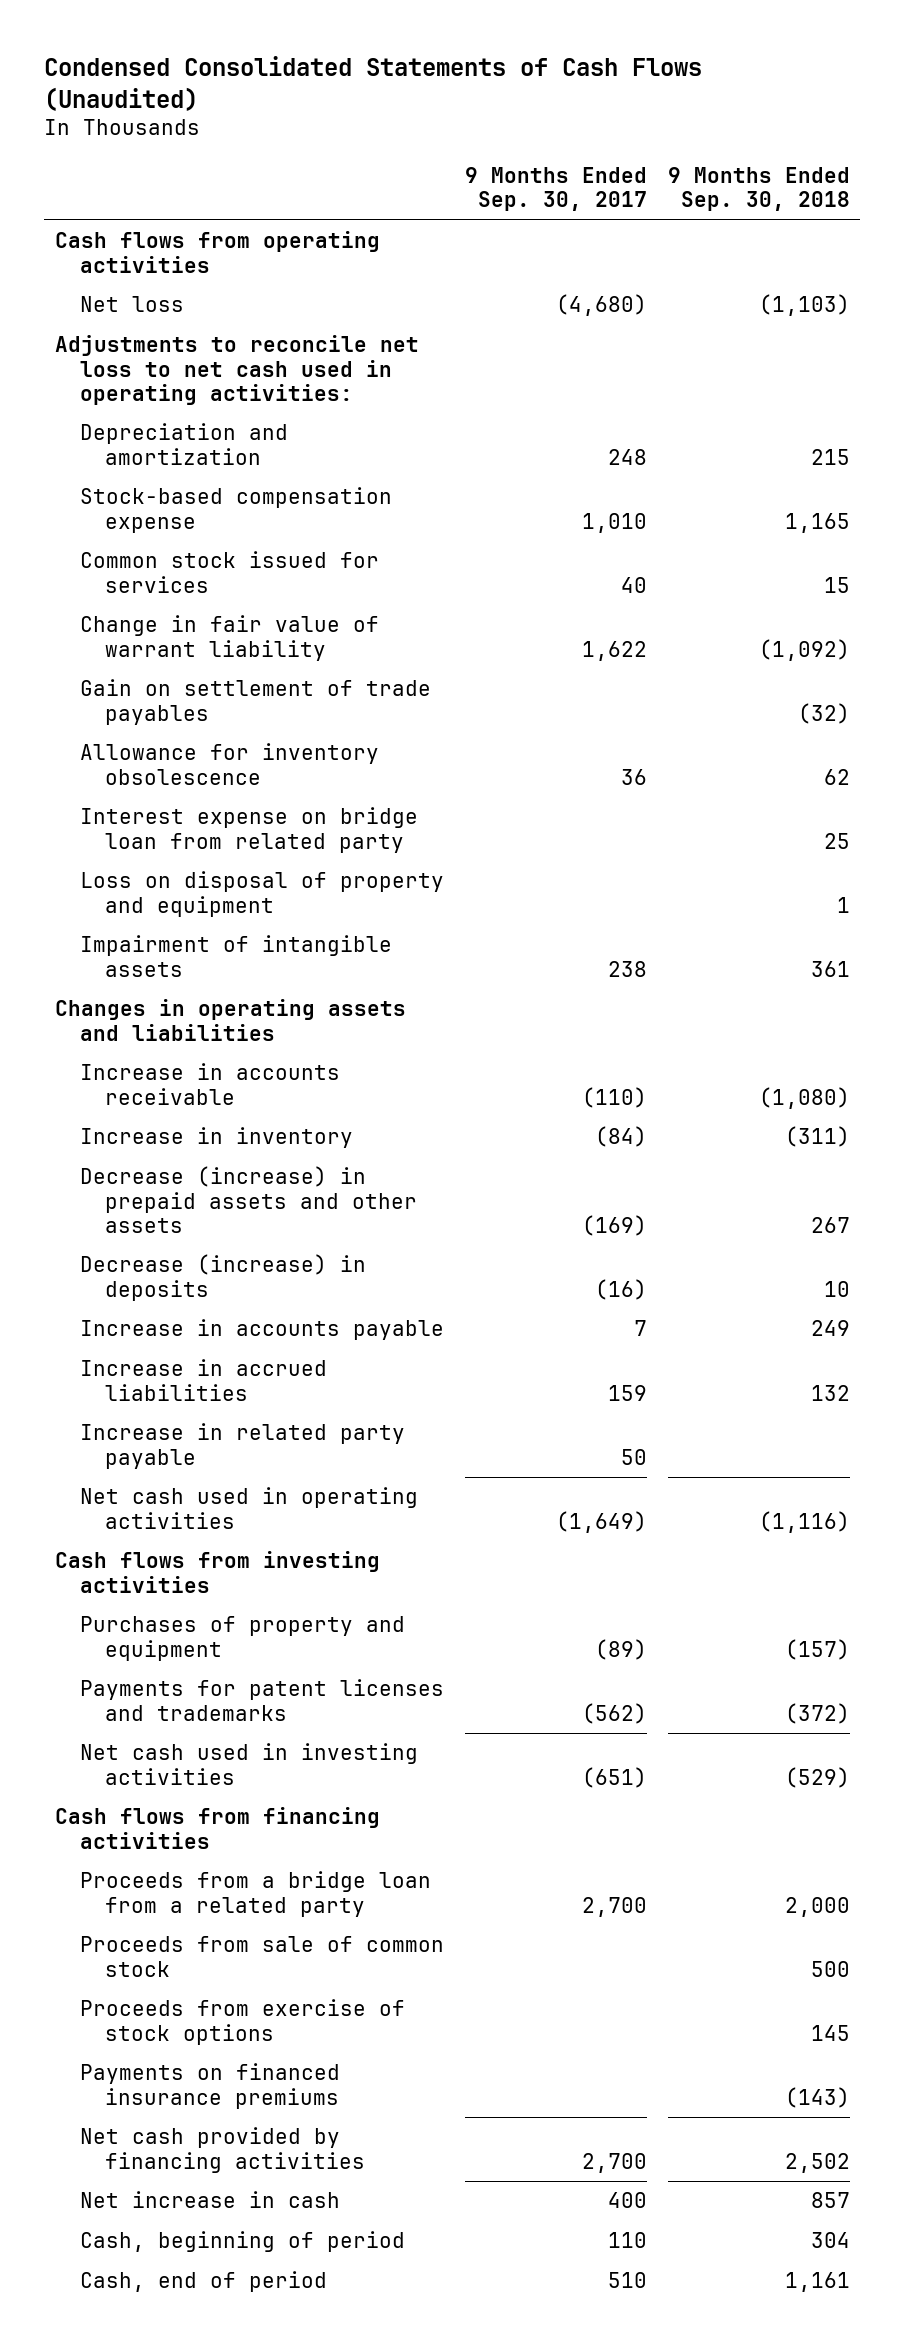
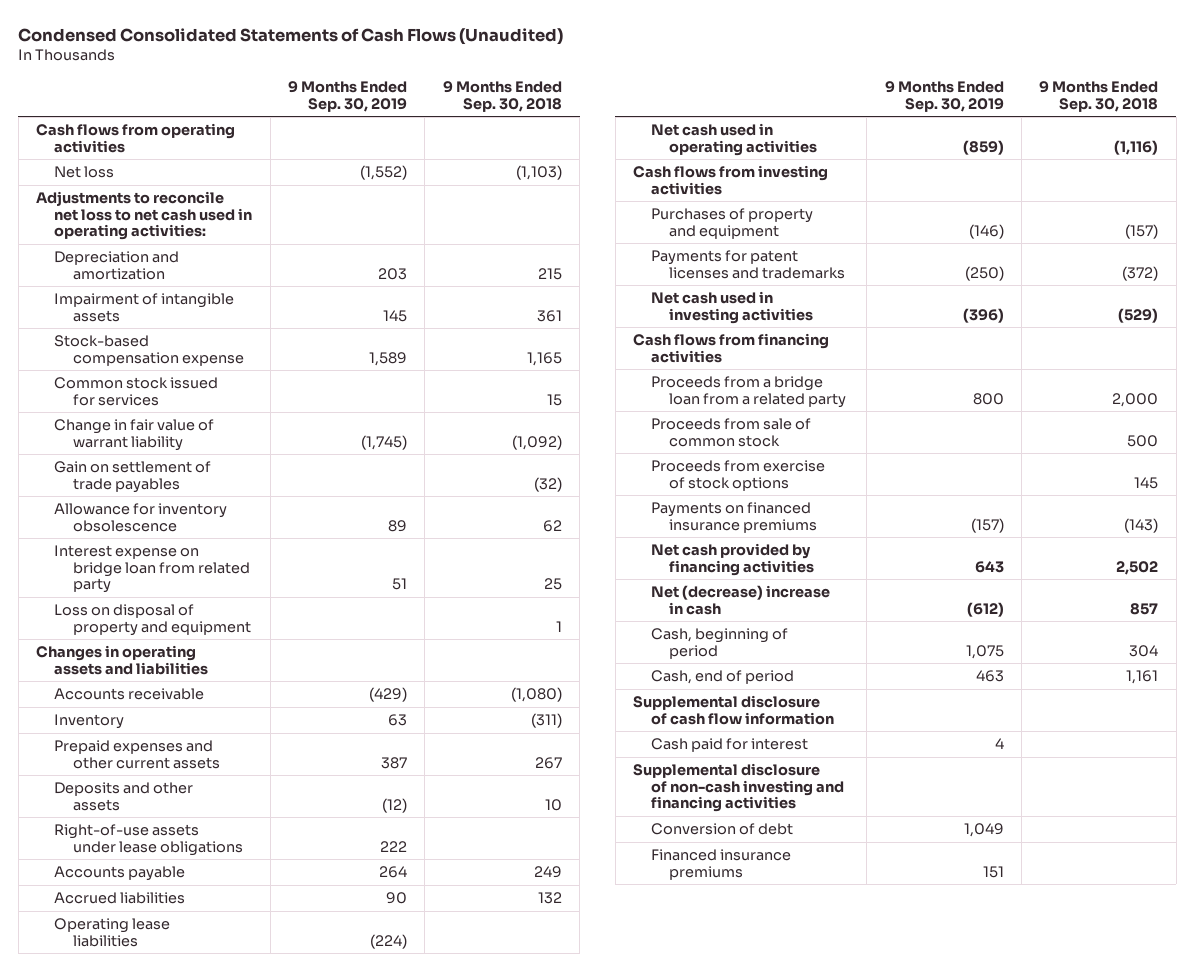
- | 9 Months Ended Sep. 30, 2017 | 9 Months Ended Sep. 30, 2018
+ | 9 Months Ended Sep. 30, 2019 | 9 Months Ended Sep. 30, 2018
moved up: Impairment of intangible assets | 145 | 361
- Increase in accounts receivable | (110) | (1,080)
- Increase in inventory | (84) | (311)
- Decrease (increase) in prepaid assets and other assets | (169) | 267
- Decrease (increase) in deposits | (16) | 10
- Increase in accounts payable | 7 | 249
- Increase in accrued liabilities | 159 | 132
- Increase in related party payable | 50 |
+ Accounts receivable | (429) | (1,080)
+ Inventory | 63 | (311)
+ Prepaid expenses and other current assets | 387 | 267
+ Deposits and other assets | (12) | 10
+ Right-of-use assets under lease obligations | 222 |
+ Accounts payable | 264 | 249
+ Accrued liabilities | 90 | 132
+ Operating lease liabilities | (224) |
- Net increase in cash | 400 | 857
+ Net (decrease) increase in cash | (612) | 857
+ Supplemental disclosure of cash flow information
+ Cash paid for interest | 4 |
+ Supplemental disclosure of non-cash investing and financing activities
+ Conversion of debt | 1,049 |
+ Financed insurance premiums | 151 |

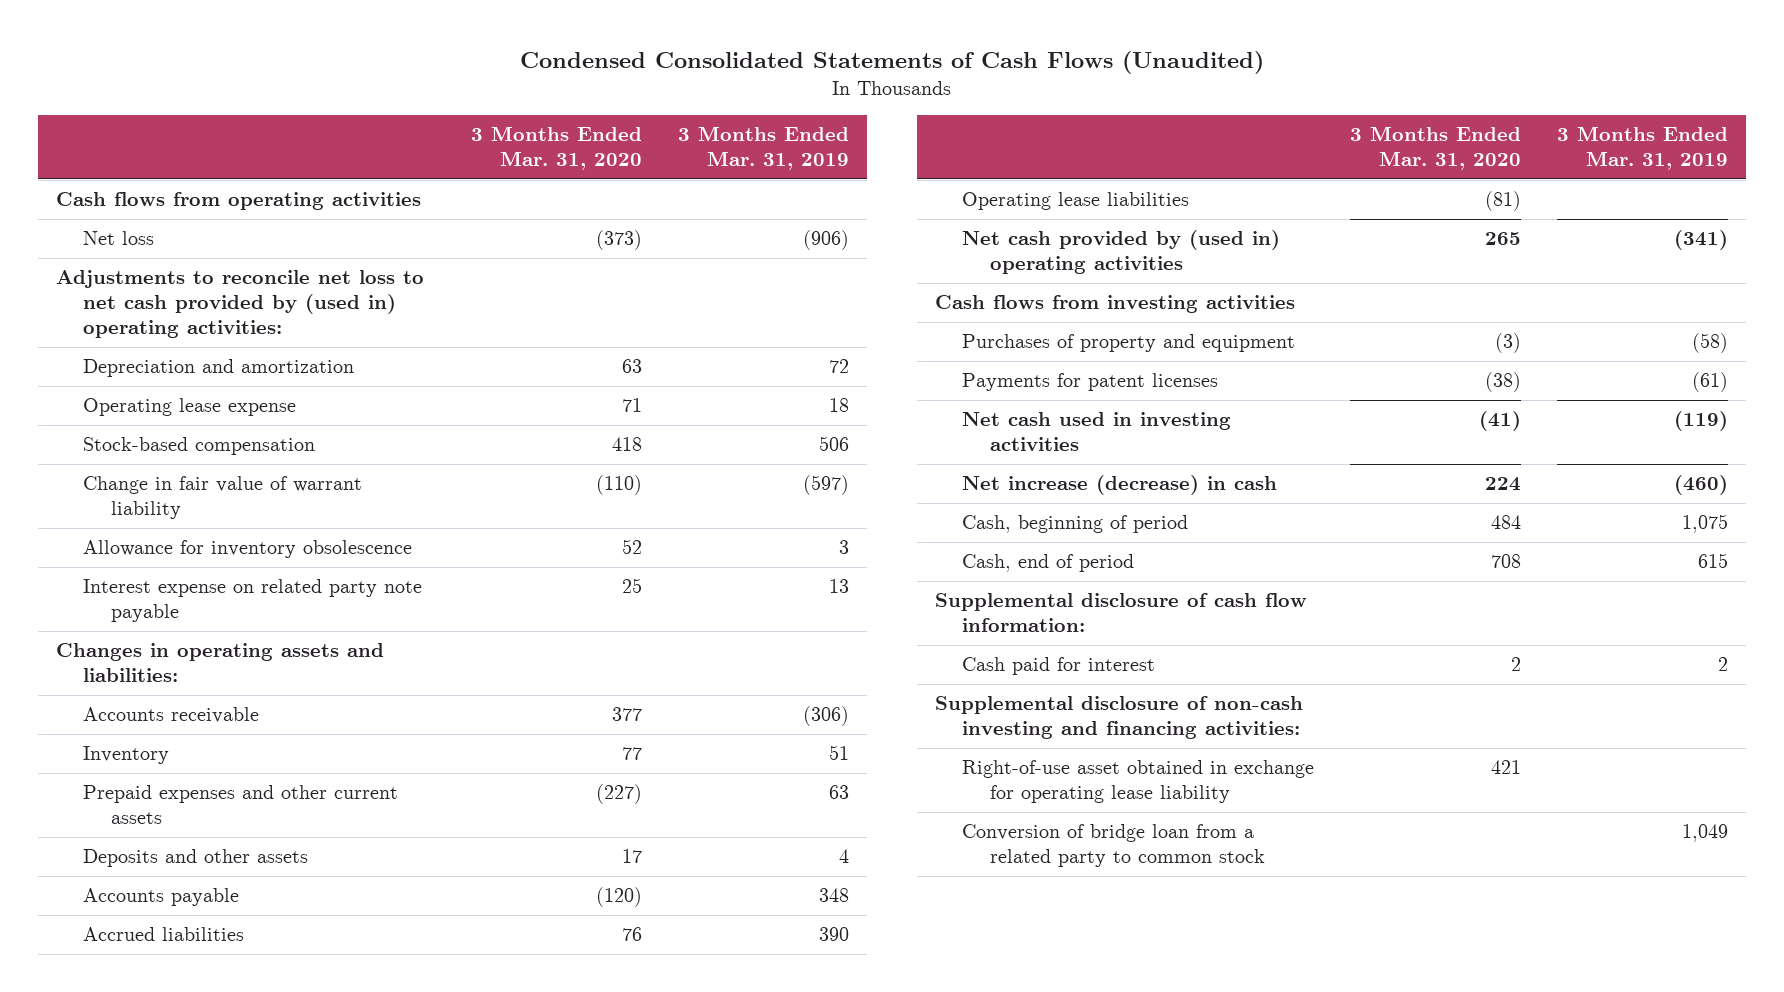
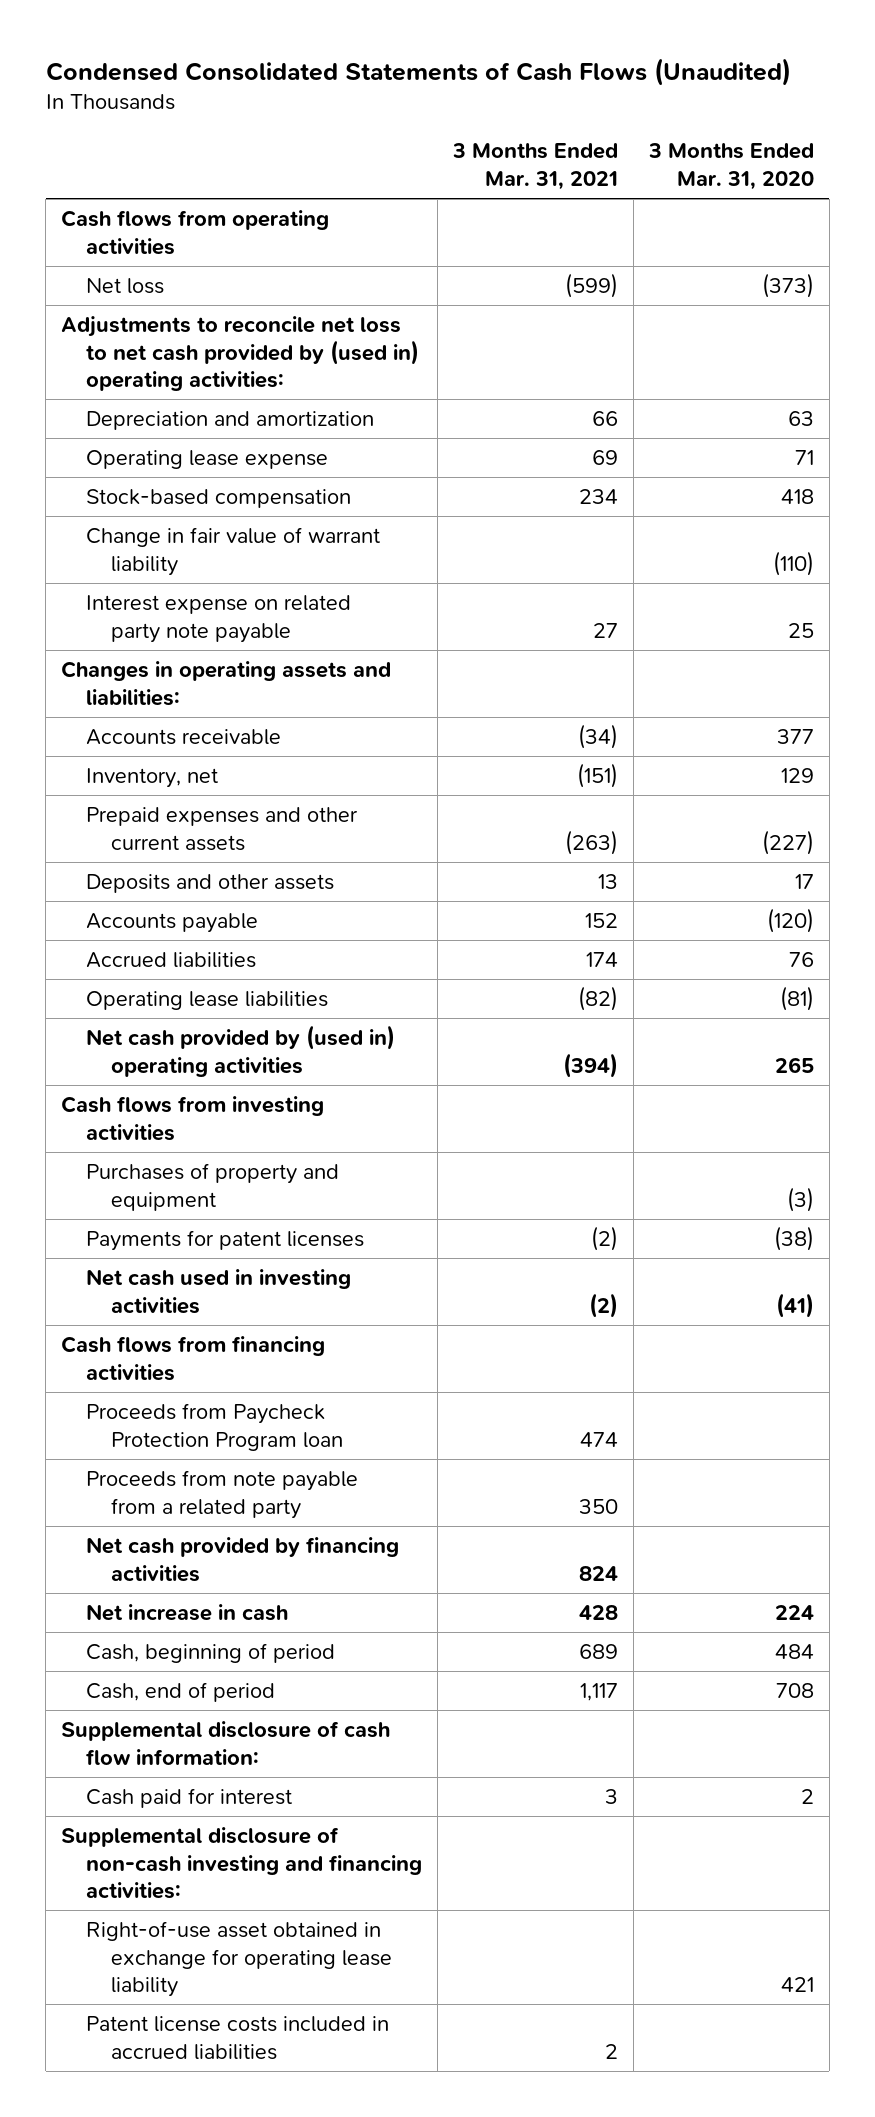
- | 3 Months Ended Mar. 31, 2020 | 3 Months Ended Mar. 31, 2019
+ | 3 Months Ended Mar. 31, 2021 | 3 Months Ended Mar. 31, 2020
- Allowance for inventory obsolescence | 52 | 3
- Inventory | 77 | 51
+ Inventory, net | (151) | 129
- Net increase (decrease) in cash | 224 | (460)
+ Cash flows from financing activities
+ Proceeds from Paycheck Protection Program loan | 474 |
+ Proceeds from note payable from a related party | 350 |
+ Net cash provided by financing activities | 824 |
+ Net increase in cash | 428 | 224
- Conversion of bridge loan from a related party to common stock | | 1,049
+ Patent license costs included in accrued liabilities | 2 |

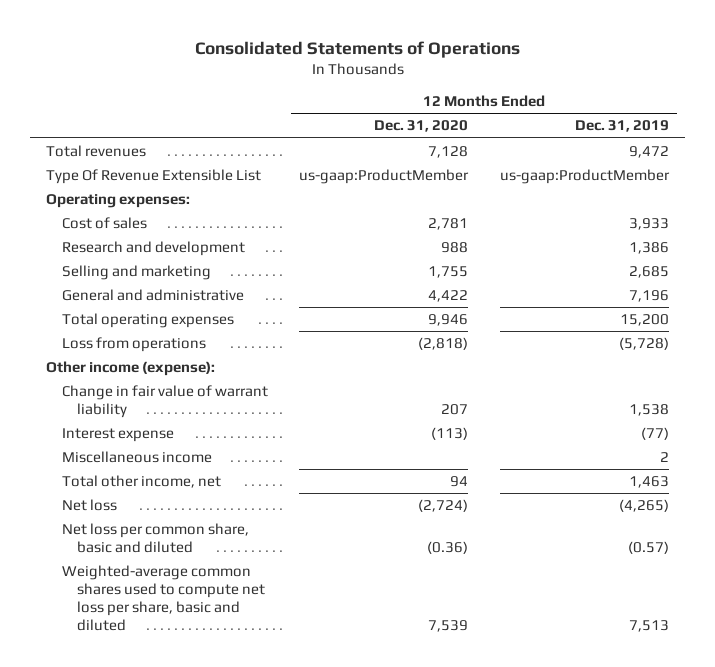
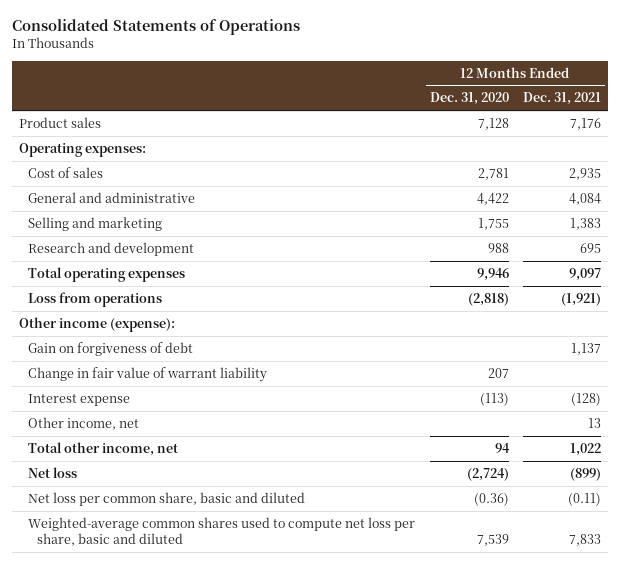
- | 12 Months Ended Dec. 31, 2020 | 12 Months Ended Dec. 31, 2019
+ | 12 Months Ended Dec. 31, 2020 | 12 Months Ended Dec. 31, 2021
- Total revenues | 7,128 | 9,472
- Type Of Revenue Extensible List | us-gaap:ProductMember | us-gaap:ProductMember
+ Product sales | 7,128 | 7,176
moved down: Selling and marketing | 1,755 | 1,383
moved down: Research and development | 988 | 695
+ Gain on forgiveness of debt | | 1,137
- Miscellaneous income | | 2
+ Other income, net | | 13

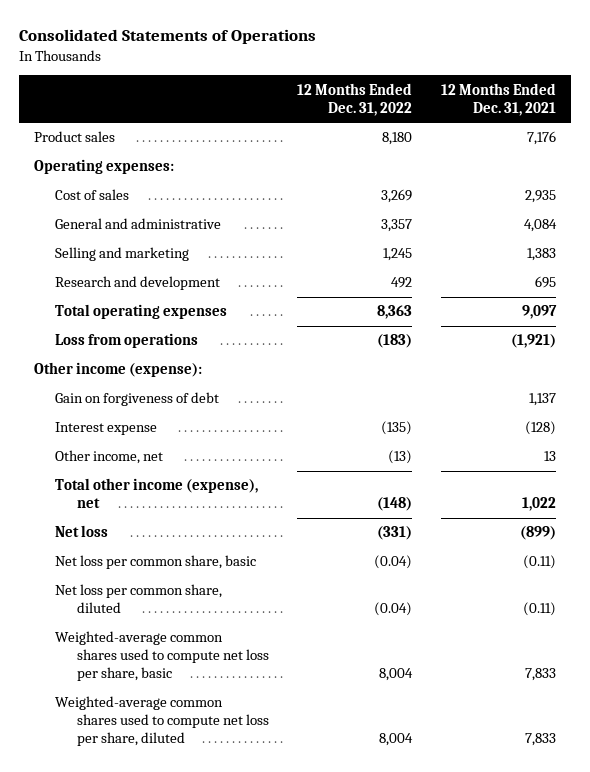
- | 12 Months Ended Dec. 31, 2020 | 12 Months Ended Dec. 31, 2021
+ | 12 Months Ended Dec. 31, 2022 | 12 Months Ended Dec. 31, 2021
- Change in fair value of warrant liability | 207 |
- Total other income, net | 94 | 1,022
+ Total other income (expense), net | (148) | 1,022
- Net loss per common share, basic and diluted | (0.36) | (0.11)
- Weighted-average common shares used to compute net loss per share, basic and diluted | 7,539 | 7,833
+ Net loss per common share, basic | (0.04) | (0.11)
+ Net loss per common share, diluted | (0.04) | (0.11)
+ Weighted-average common shares used to compute net loss per share, basic | 8,004 | 7,833
+ Weighted-average common shares used to compute net loss per share, diluted | 8,004 | 7,833

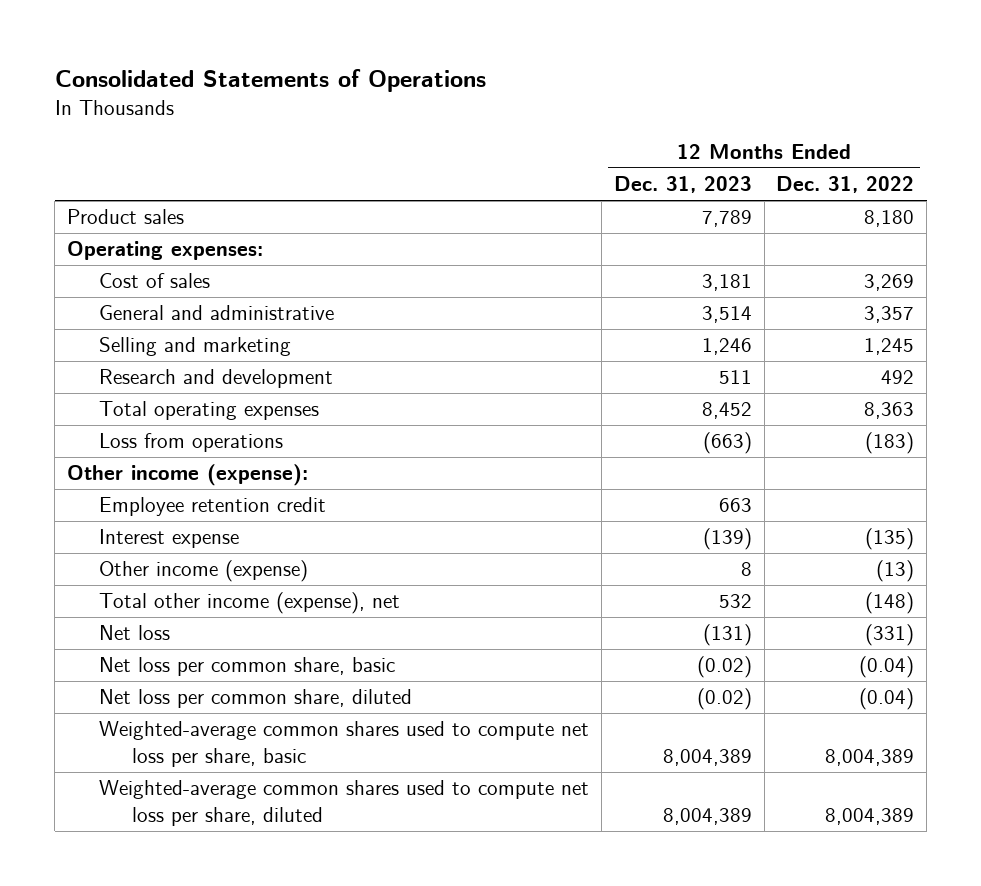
- | 12 Months Ended Dec. 31, 2022 | 12 Months Ended Dec. 31, 2021
+ | 12 Months Ended Dec. 31, 2023 | 12 Months Ended Dec. 31, 2022
- Gain on forgiveness of debt | | 1,137
+ Employee retention credit | 663 |
- Other income, net | (13) | 13
+ Other income (expense) | 8 | (13)
- Weighted-average common shares used to compute net loss per share, basic | 8,004 | 7,833
- Weighted-average common shares used to compute net loss per share, diluted | 8,004 | 7,833
+ Weighted-average common shares used to compute net loss per share, basic | 8,004,389 | 8,004,389
+ Weighted-average common shares used to compute net loss per share, diluted | 8,004,389 | 8,004,389

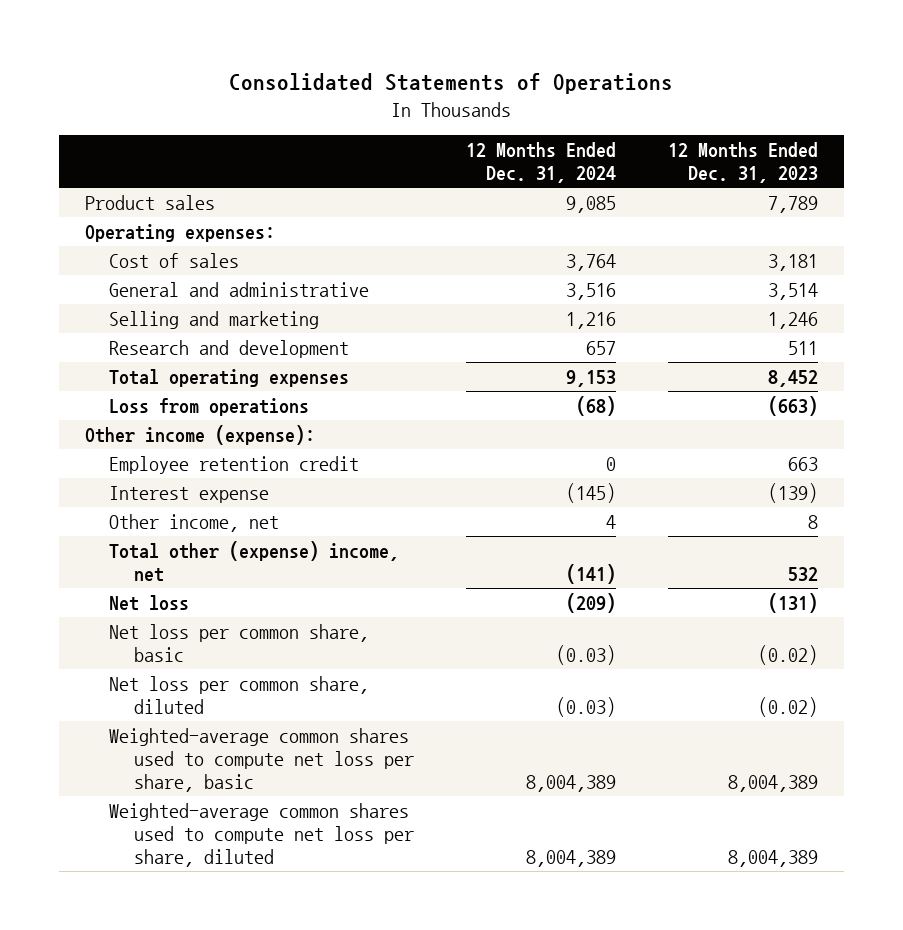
- | 12 Months Ended Dec. 31, 2023 | 12 Months Ended Dec. 31, 2022
+ | 12 Months Ended Dec. 31, 2024 | 12 Months Ended Dec. 31, 2023
- Other income (expense) | 8 | (13)
- Total other income (expense), net | 532 | (148)
+ Other income, net | 4 | 8
+ Total other (expense) income, net | (141) | 532

